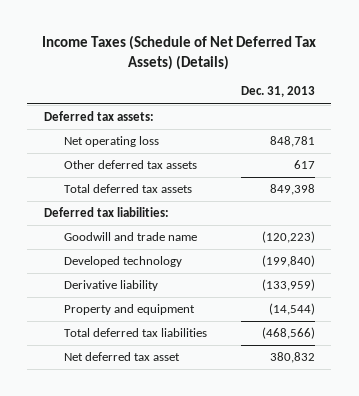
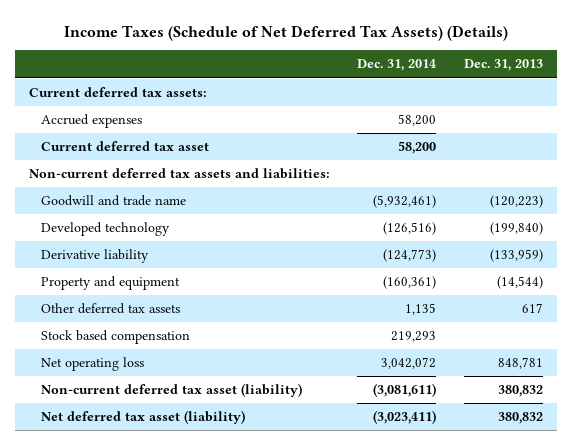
- | Dec. 31, 2013
+ | Dec. 31, 2014 | Dec. 31, 2013
- Deferred tax assets:
- Total deferred tax assets | 849,398
- Deferred tax liabilities:
+ Current deferred tax assets:
+ Accrued expenses | 58,200 |
+ Current deferred tax asset | 58,200 |
+ Non-current deferred tax assets and liabilities:
- Total deferred tax liabilities | (468,566)
- Net deferred tax asset | 380,832
moved down: Other deferred tax assets | 1,135 | 617
+ Stock based compensation | 219,293 |
moved down: Net operating loss | 3,042,072 | 848,781
+ Non-current deferred tax asset (liability) | (3,081,611) | 380,832
+ Net deferred tax asset (liability) | (3,023,411) | 380,832

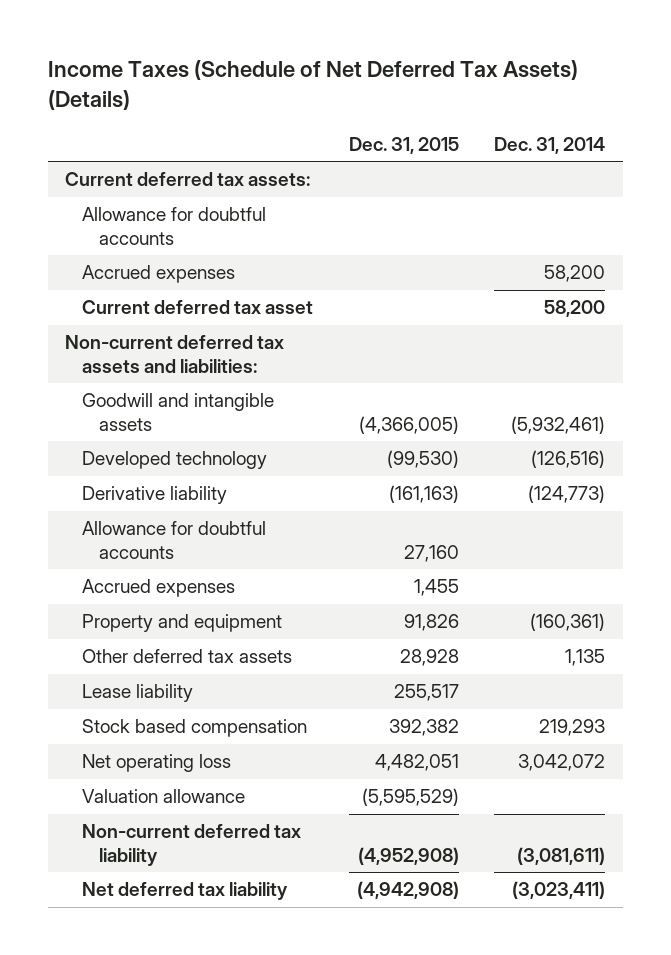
- | Dec. 31, 2014 | Dec. 31, 2013
+ | Dec. 31, 2015 | Dec. 31, 2014
+ Allowance for doubtful accounts
- Goodwill and trade name | (5,932,461) | (120,223)
+ Goodwill and intangible assets | (4,366,005) | (5,932,461)
+ Allowance for doubtful accounts | 27,160 |
+ Accrued expenses | 1,455 |
+ Lease liability | 255,517 |
- Non-current deferred tax asset (liability) | (3,081,611) | 380,832
- Net deferred tax asset (liability) | (3,023,411) | 380,832
+ Valuation allowance | (5,595,529) |
+ Non-current deferred tax liability | (4,952,908) | (3,081,611)
+ Net deferred tax liability | (4,942,908) | (3,023,411)

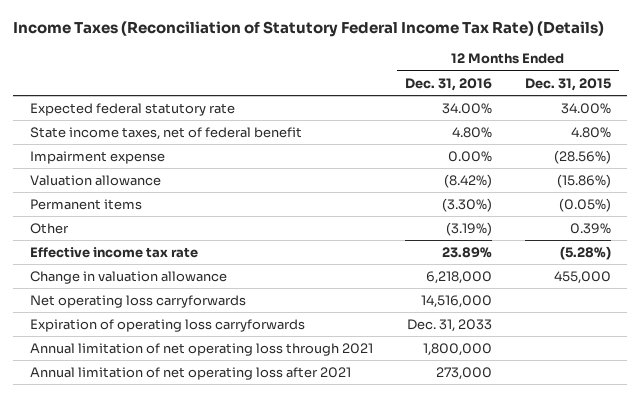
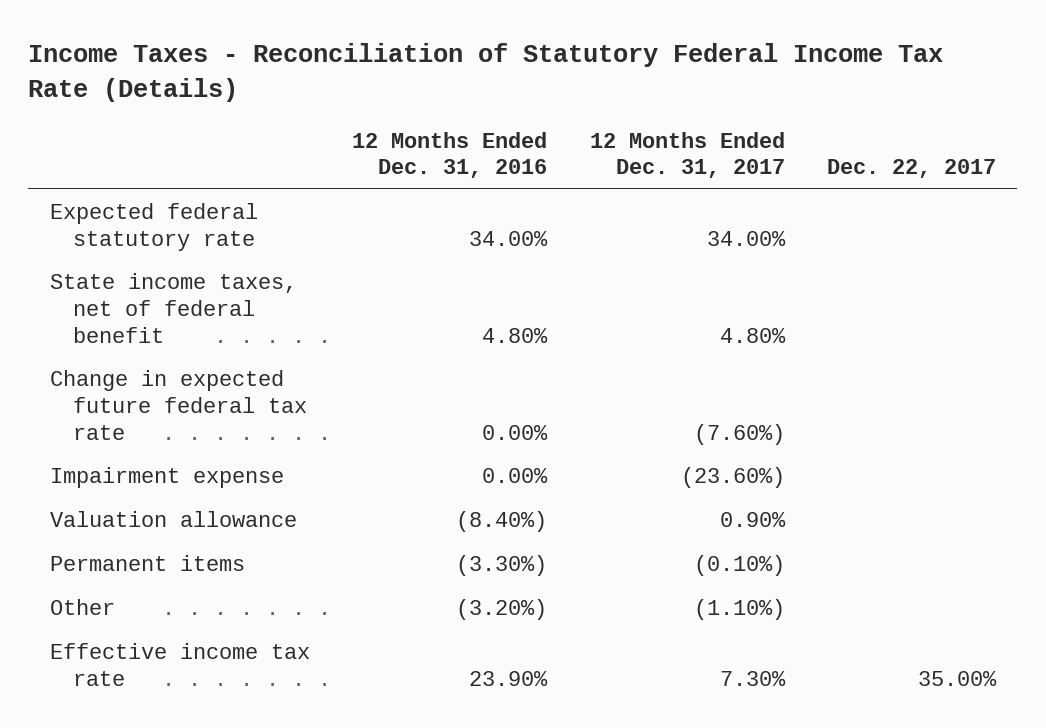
- Income Taxes (Reconciliation of Statutory Federal Income Tax Rate) (Details)
+ Income Taxes - Reconciliation of Statutory Federal Income Tax Rate (Details)
- | 12 Months Ended Dec. 31, 2016 | 12 Months Ended Dec. 31, 2015
+ | 12 Months Ended Dec. 31, 2016 | 12 Months Ended Dec. 31, 2017 | Dec. 22, 2017
+ Change in expected future federal tax rate | 0.00% | (7.60%) |
- Valuation allowance | (8.42%) | (15.86%)
+ Valuation allowance | (8.40%) | 0.90% |
- Other | (3.19%) | 0.39%
- Effective income tax rate | 23.89% | (5.28%)
- Change in valuation allowance | 6,218,000 | 455,000
- Net operating loss carryforwards | 14,516,000 |
- Expiration of operating loss carryforwards | Dec. 31, 2033 |
- Annual limitation of net operating loss through 2021 | 1,800,000 |
- Annual limitation of net operating loss after 2021 | 273,000 |
+ Other | (3.20%) | (1.10%) |
+ Effective income tax rate | 23.90% | 7.30% | 35.00%

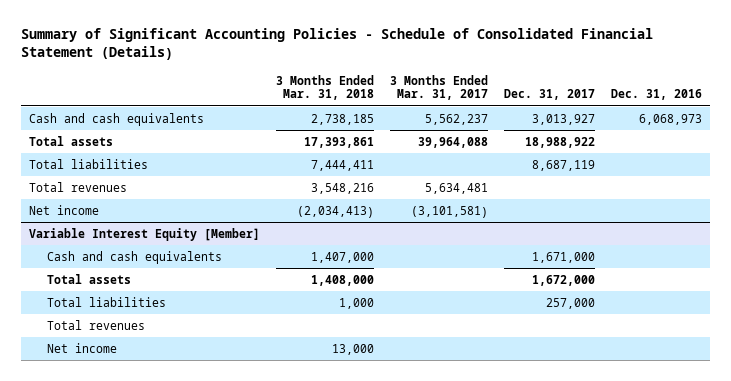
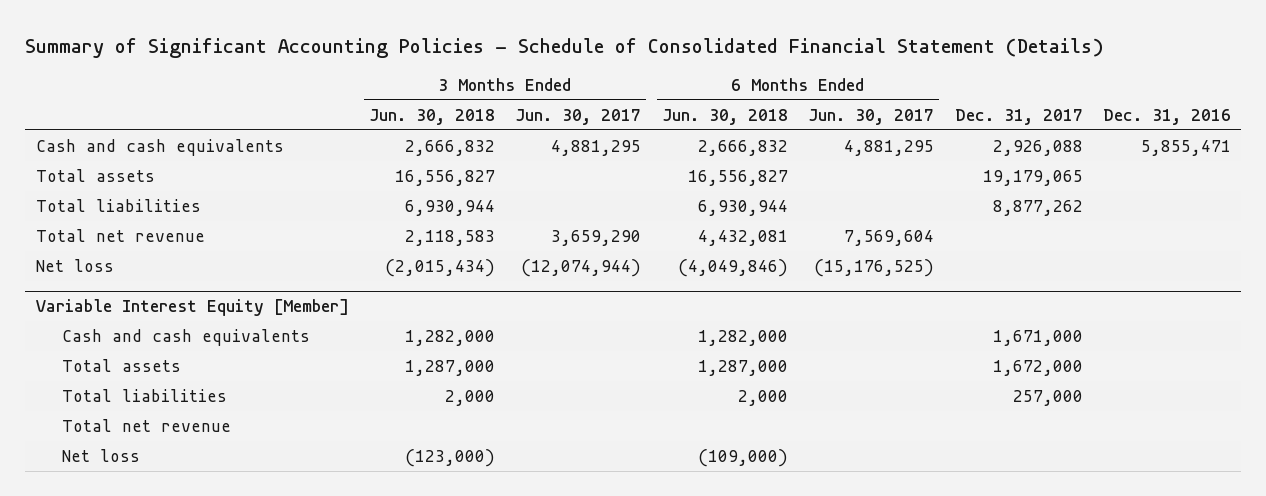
- | 3 Months Ended Mar. 31, 2018 | 3 Months Ended Mar. 31, 2017 | Dec. 31, 2017 | Dec. 31, 2016
+ | 3 Months Ended Jun. 30, 2018 | 3 Months Ended Jun. 30, 2017 | 6 Months Ended Jun. 30, 2018 | 6 Months Ended Jun. 30, 2017 | Dec. 31, 2017 | Dec. 31, 2016
- Cash and cash equivalents | 2,738,185 | 5,562,237 | 3,013,927 | 6,068,973
- Total assets | 17,393,861 | 39,964,088 | 18,988,922 |
- Total liabilities | 7,444,411 | | 8,687,119 |
- Total revenues | 3,548,216 | 5,634,481 | |
- Net income | (2,034,413) | (3,101,581) | |
+ Cash and cash equivalents | 2,666,832 | 4,881,295 | 2,666,832 | 4,881,295 | 2,926,088 | 5,855,471
+ Total assets | 16,556,827 | | 16,556,827 | | 19,179,065 |
+ Total liabilities | 6,930,944 | | 6,930,944 | | 8,877,262 |
+ Total net revenue | 2,118,583 | 3,659,290 | 4,432,081 | 7,569,604 | |
+ Net loss | (2,015,434) | (12,074,944) | (4,049,846) | (15,176,525) | |
@ Variable Interest Equity [Member]
- Total revenues
- Net income | 13,000 | | |
+ Total net revenue
+ Net loss | (123,000) | | (109,000) | | |

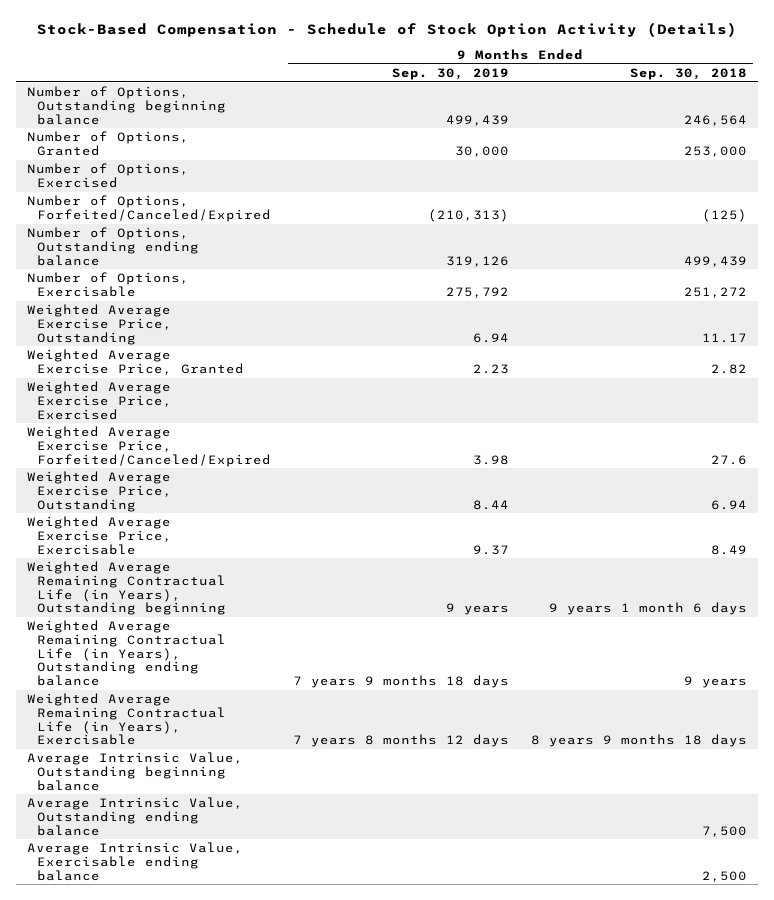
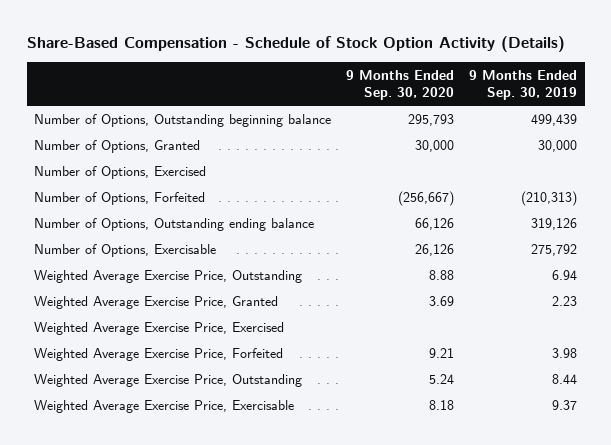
- Stock-Based Compensation - Schedule of Stock Option Activity (Details)
+ Share-Based Compensation - Schedule of Stock Option Activity (Details)
- | 9 Months Ended Sep. 30, 2019 | 9 Months Ended Sep. 30, 2018
+ | 9 Months Ended Sep. 30, 2020 | 9 Months Ended Sep. 30, 2019
- Number of Options, Forfeited/Canceled/Expired | (210,313) | (125)
+ Number of Options, Forfeited | (256,667) | (210,313)
- Weighted Average Exercise Price, Forfeited/Canceled/Expired | 3.98 | 27.6
+ Weighted Average Exercise Price, Forfeited | 9.21 | 3.98
- Weighted Average Remaining Contractual Life (in Years), Outstanding beginning | 9 years | 9 years 1 month 6 days
- Weighted Average Remaining Contractual Life (in Years), Outstanding ending balance | 7 years 9 months 18 days | 9 years
- Weighted Average Remaining Contractual Life (in Years), Exercisable | 7 years 8 months 12 days | 8 years 9 months 18 days
- Average Intrinsic Value, Outstanding beginning balance
- Average Intrinsic Value, Outstanding ending balance | | 7,500
- Average Intrinsic Value, Exercisable ending balance | | 2,500

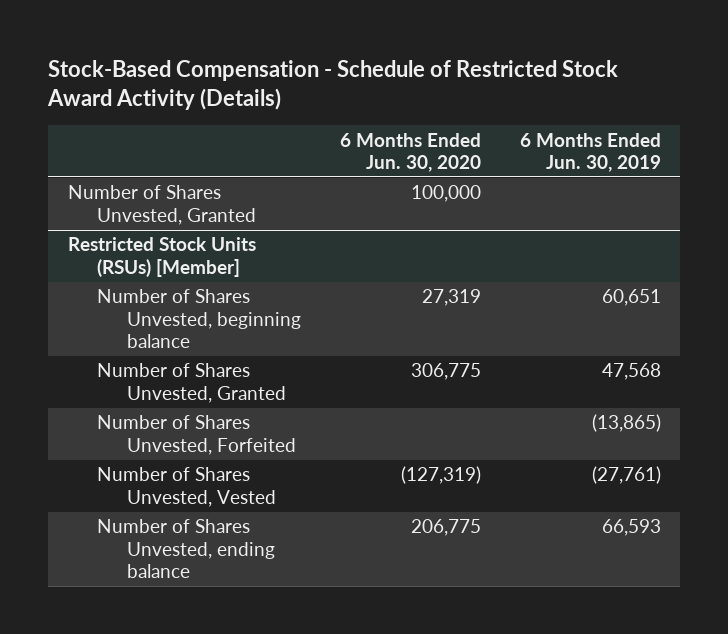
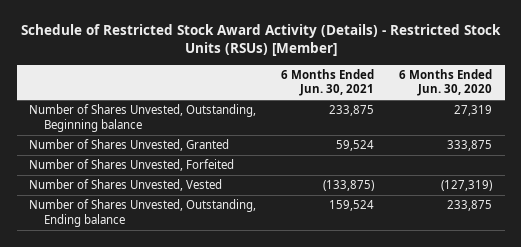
- Stock-Based Compensation - Schedule of Restricted Stock Award Activity (Details)
+ Schedule of Restricted Stock Award Activity (Details) - Restricted Stock Units (RSUs) [Member]
- | 6 Months Ended Jun. 30, 2020 | 6 Months Ended Jun. 30, 2019
+ | 6 Months Ended Jun. 30, 2021 | 6 Months Ended Jun. 30, 2020
- Number of Shares Unvested, Granted | 100,000 |
- Restricted Stock Units (RSUs) [Member]
- Number of Shares Unvested, beginning balance | 27,319 | 60,651
- Number of Shares Unvested, Granted | 306,775 | 47,568
+ Number of Shares Unvested, Outstanding, Beginning balance | 233,875 | 27,319
+ Number of Shares Unvested, Granted | 59,524 | 333,875
- Number of Shares Unvested, ending balance | 206,775 | 66,593
+ Number of Shares Unvested, Outstanding, Ending balance | 159,524 | 233,875

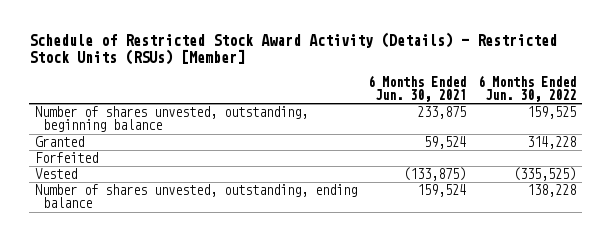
- | 6 Months Ended Jun. 30, 2021 | 6 Months Ended Jun. 30, 2020
+ | 6 Months Ended Jun. 30, 2021 | 6 Months Ended Jun. 30, 2022
- Number of Shares Unvested, Outstanding, Beginning balance | 233,875 | 27,319
- Number of Shares Unvested, Granted | 59,524 | 333,875
- Number of Shares Unvested, Forfeited
- Number of Shares Unvested, Vested | (133,875) | (127,319)
- Number of Shares Unvested, Outstanding, Ending balance | 159,524 | 233,875
+ Number of shares unvested, outstanding, beginning balance | 233,875 | 159,525
+ Granted | 59,524 | 314,228
+ Forfeited
+ Vested | (133,875) | (335,525)
+ Number of shares unvested, outstanding, ending balance | 159,524 | 138,228

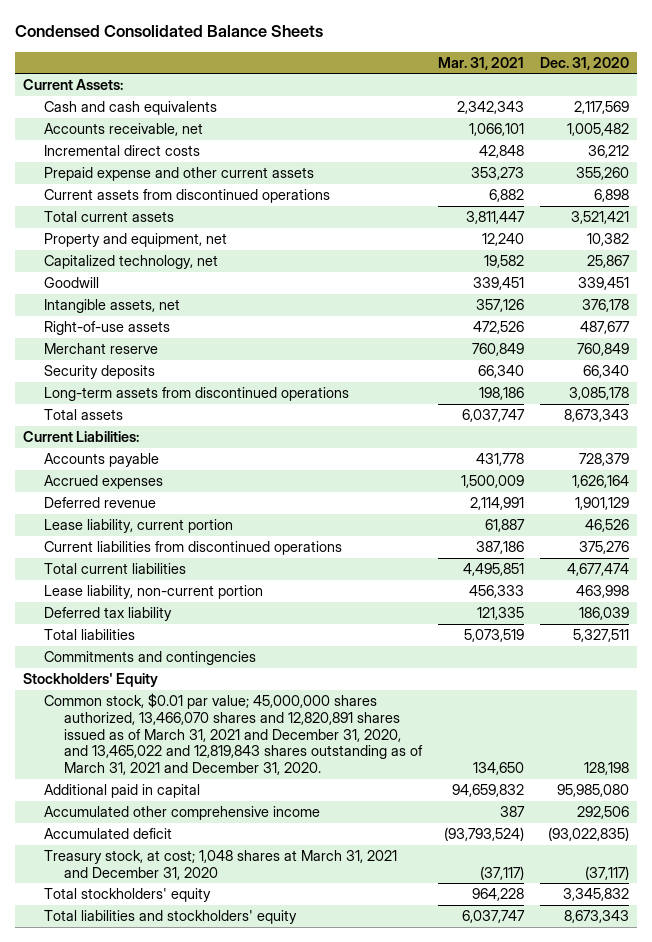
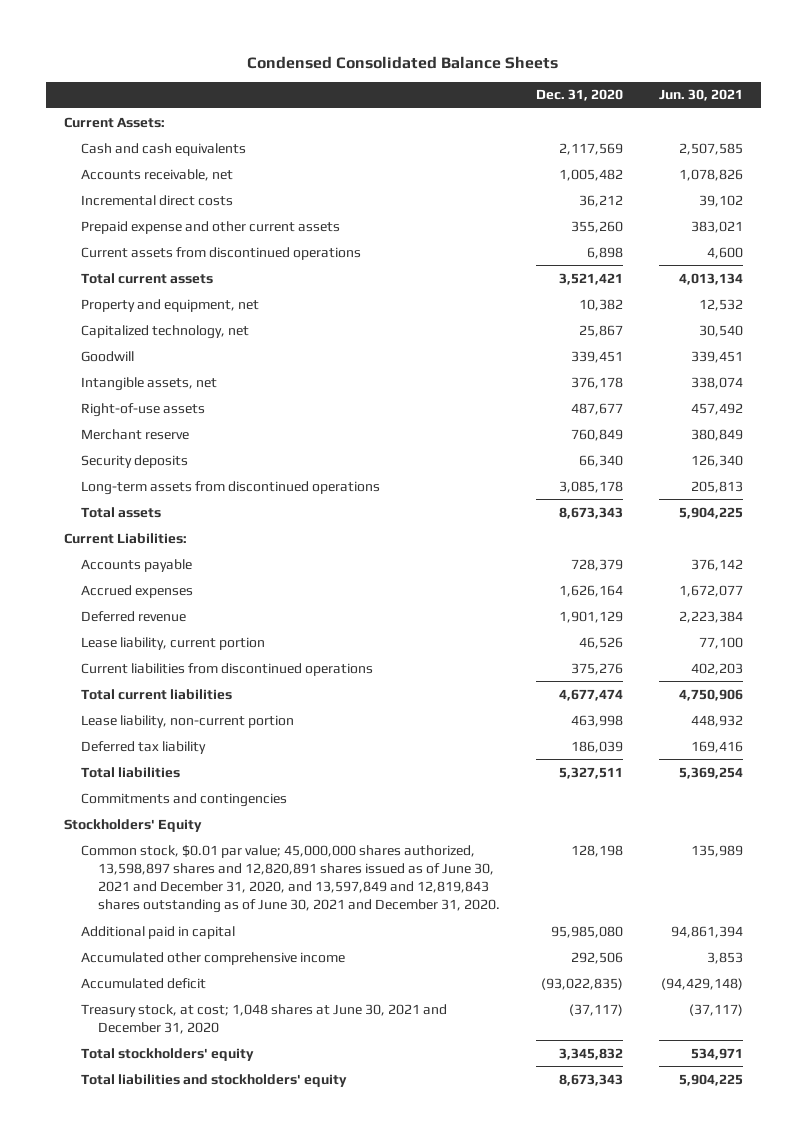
- | Mar. 31, 2021 | Dec. 31, 2020
+ | Dec. 31, 2020 | Jun. 30, 2021
- Common stock, $0.01 par value; 45,000,000 shares authorized, 13,466,070 shares and 12,820,891 shares issued as of March 31, 2021 and December 31, 2020, and 13,465,022 and 12,819,843 shares outstanding as of March 31, 2021 and December 31, 2020. | 134,650 | 128,198
+ Common stock, $0.01 par value; 45,000,000 shares authorized, 13,598,897 shares and 12,820,891 shares issued as of June 30, 2021 and December 31, 2020, and 13,597,849 and 12,819,843 shares outstanding as of June 30, 2021 and December 31, 2020. | 128,198 | 135,989
- Treasury stock, at cost; 1,048 shares at March 31, 2021 and December 31, 2020 | (37,117) | (37,117)
+ Treasury stock, at cost; 1,048 shares at June 30, 2021 and December 31, 2020 | (37,117) | (37,117)

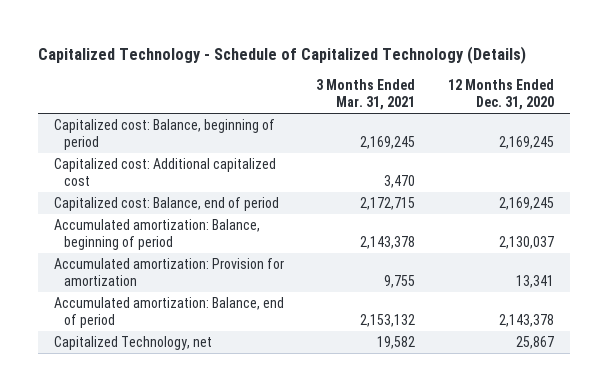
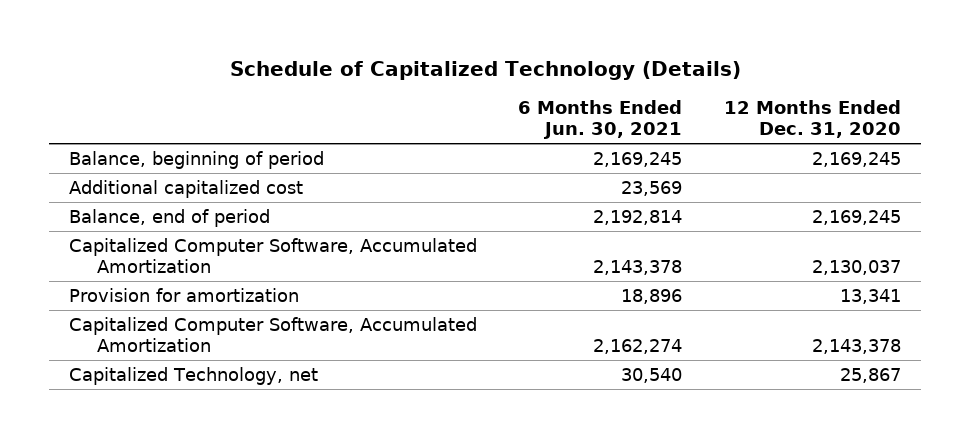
- Capitalized Technology - Schedule of Capitalized Technology (Details)
+ Schedule of Capitalized Technology (Details)
- | 3 Months Ended Mar. 31, 2021 | 12 Months Ended Dec. 31, 2020
+ | 6 Months Ended Jun. 30, 2021 | 12 Months Ended Dec. 31, 2020
- Capitalized cost: Balance, beginning of period | 2,169,245 | 2,169,245
- Capitalized cost: Additional capitalized cost | 3,470 |
- Capitalized cost: Balance, end of period | 2,172,715 | 2,169,245
- Accumulated amortization: Balance, beginning of period | 2,143,378 | 2,130,037
- Accumulated amortization: Provision for amortization | 9,755 | 13,341
- Accumulated amortization: Balance, end of period | 2,153,132 | 2,143,378
+ Balance, beginning of period | 2,169,245 | 2,169,245
+ Additional capitalized cost | 23,569 |
+ Balance, end of period | 2,192,814 | 2,169,245
+ Capitalized Computer Software, Accumulated Amortization | 2,143,378 | 2,130,037
+ Provision for amortization | 18,896 | 13,341
+ Capitalized Computer Software, Accumulated Amortization | 2,162,274 | 2,143,378

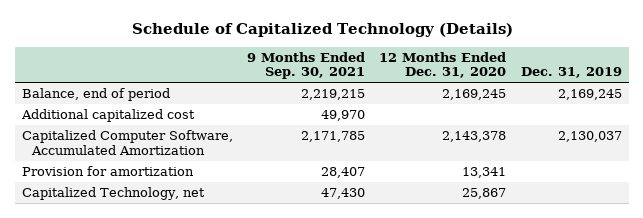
- | 6 Months Ended Jun. 30, 2021 | 12 Months Ended Dec. 31, 2020
+ | 9 Months Ended Sep. 30, 2021 | 12 Months Ended Dec. 31, 2020 | Dec. 31, 2019
- Balance, beginning of period | 2,169,245 | 2,169,245
- Capitalized Computer Software, Accumulated Amortization | 2,143,378 | 2,130,037
moved down: Additional capitalized cost | 49,970 | |
moved down: Provision for amortization | 28,407 | 13,341 |

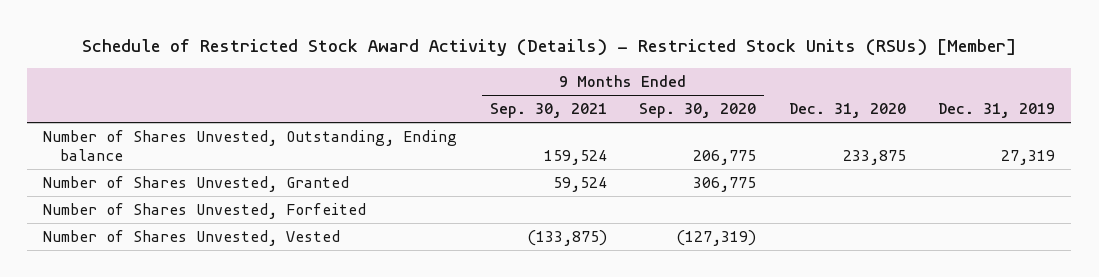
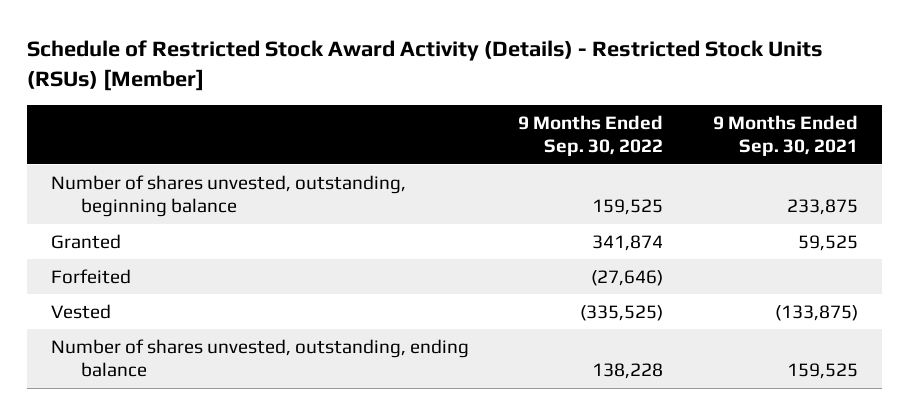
- | 9 Months Ended Sep. 30, 2021 | 9 Months Ended Sep. 30, 2020 | Dec. 31, 2020 | Dec. 31, 2019
+ | 9 Months Ended Sep. 30, 2022 | 9 Months Ended Sep. 30, 2021
- Number of Shares Unvested, Outstanding, Ending balance | 159,524 | 206,775 | 233,875 | 27,319
- Number of Shares Unvested, Granted | 59,524 | 306,775 | |
- Number of Shares Unvested, Forfeited
- Number of Shares Unvested, Vested | (133,875) | (127,319) | |
+ Number of shares unvested, outstanding, beginning balance | 159,525 | 233,875
+ Granted | 341,874 | 59,525
+ Forfeited | (27,646) |
+ Vested | (335,525) | (133,875)
+ Number of shares unvested, outstanding, ending balance | 138,228 | 159,525

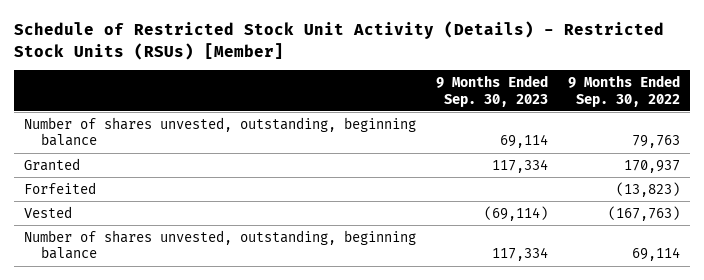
- Schedule of Restricted Stock Award Activity (Details) - Restricted Stock Units (RSUs) [Member]
+ Schedule of Restricted Stock Unit Activity (Details) - Restricted Stock Units (RSUs) [Member]
- | 9 Months Ended Sep. 30, 2022 | 9 Months Ended Sep. 30, 2021
+ | 9 Months Ended Sep. 30, 2023 | 9 Months Ended Sep. 30, 2022
- Number of shares unvested, outstanding, beginning balance | 159,525 | 233,875
- Granted | 341,874 | 59,525
- Forfeited | (27,646) |
- Vested | (335,525) | (133,875)
- Number of shares unvested, outstanding, ending balance | 138,228 | 159,525
+ Number of shares unvested, outstanding, beginning balance | 69,114 | 79,763
+ Granted | 117,334 | 170,937
+ Forfeited | | (13,823)
+ Vested | (69,114) | (167,763)
+ Number of shares unvested, outstanding, beginning balance | 117,334 | 69,114

